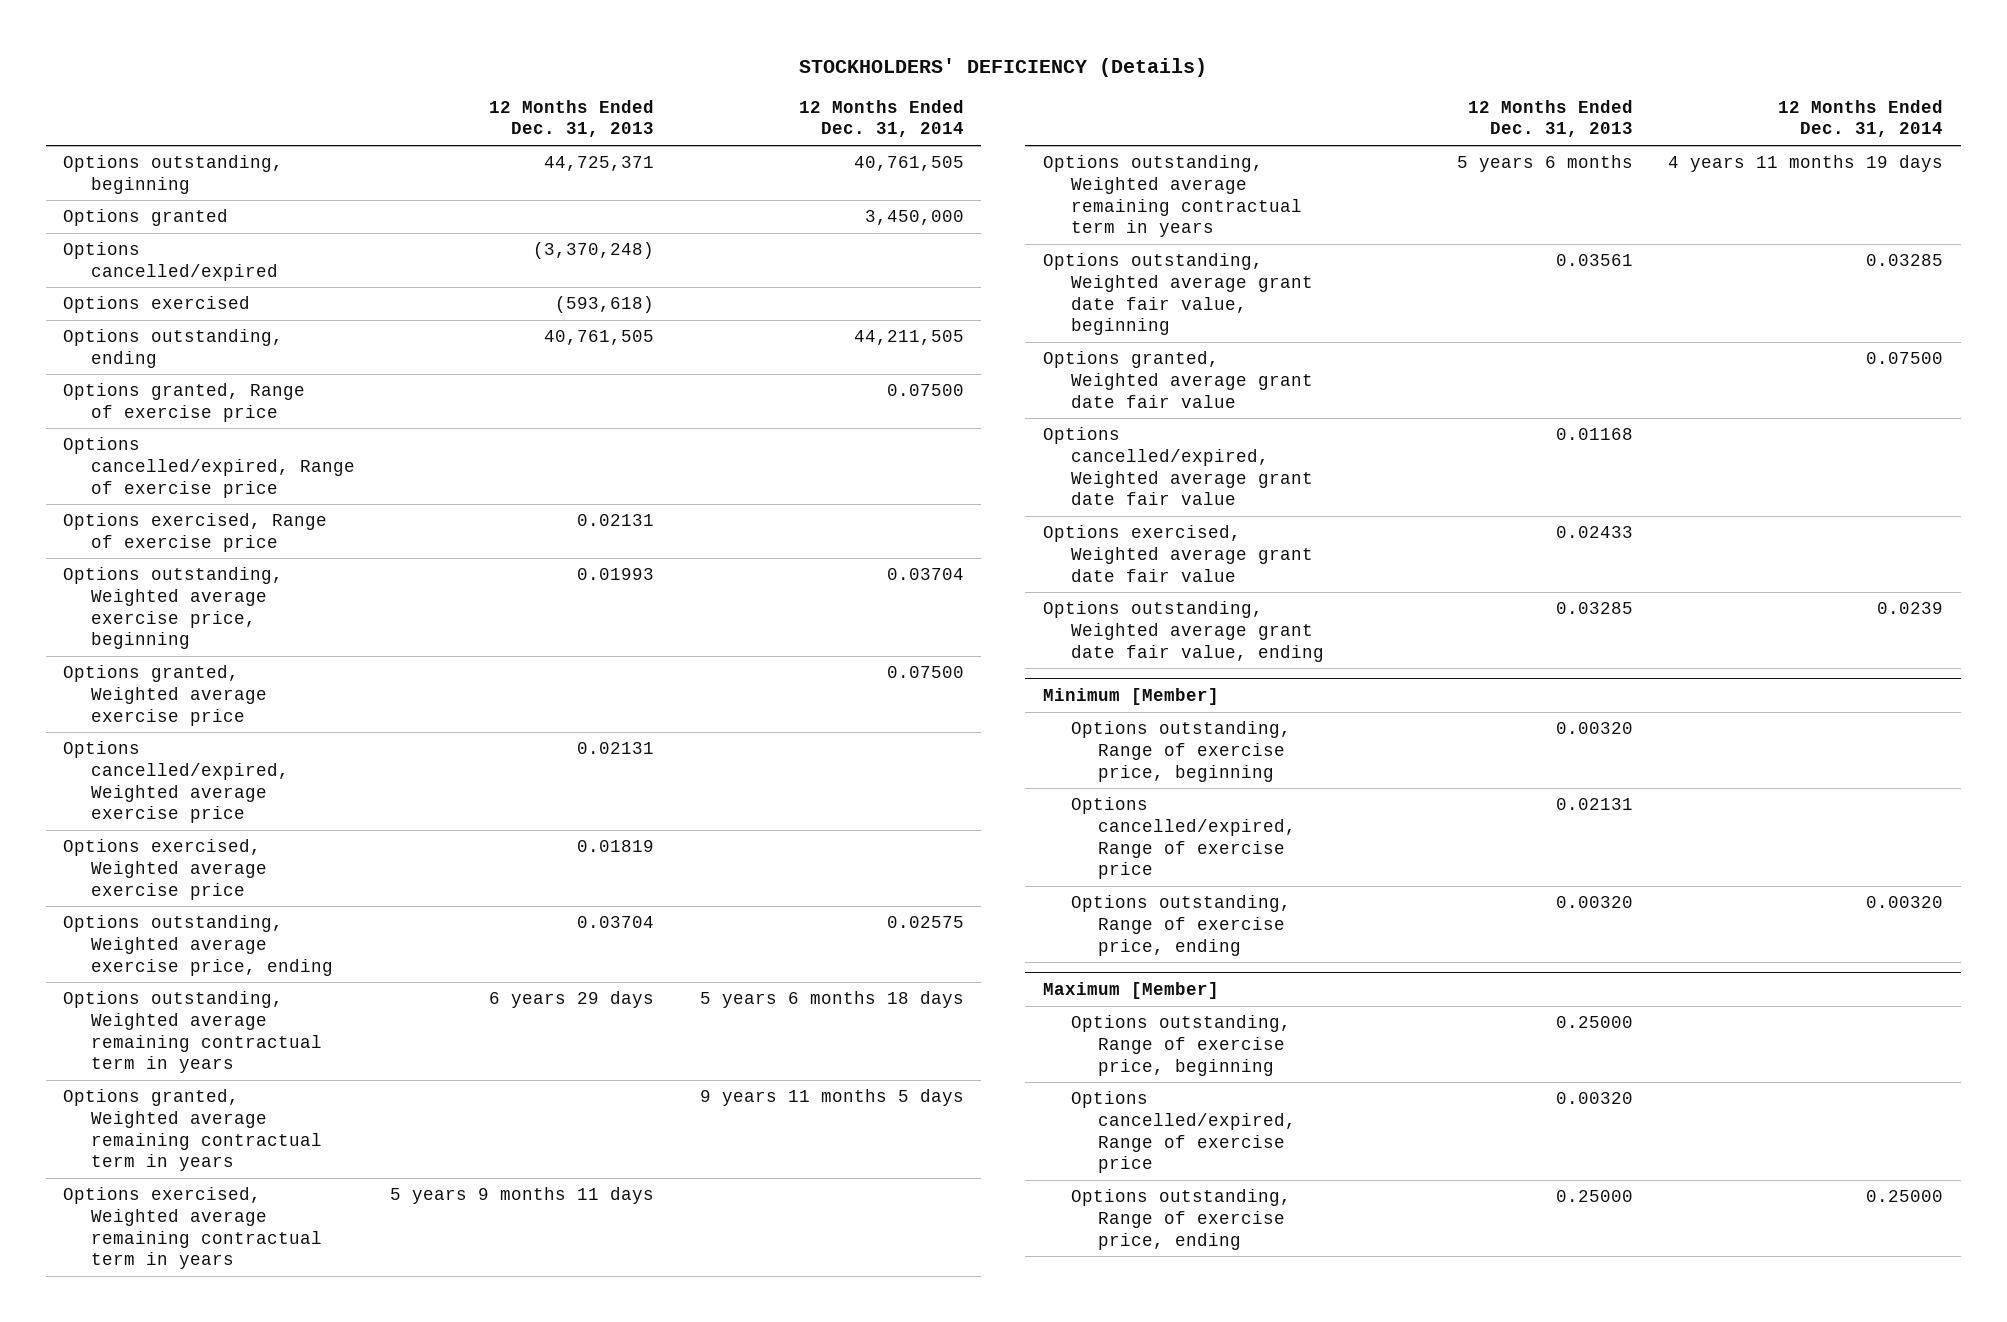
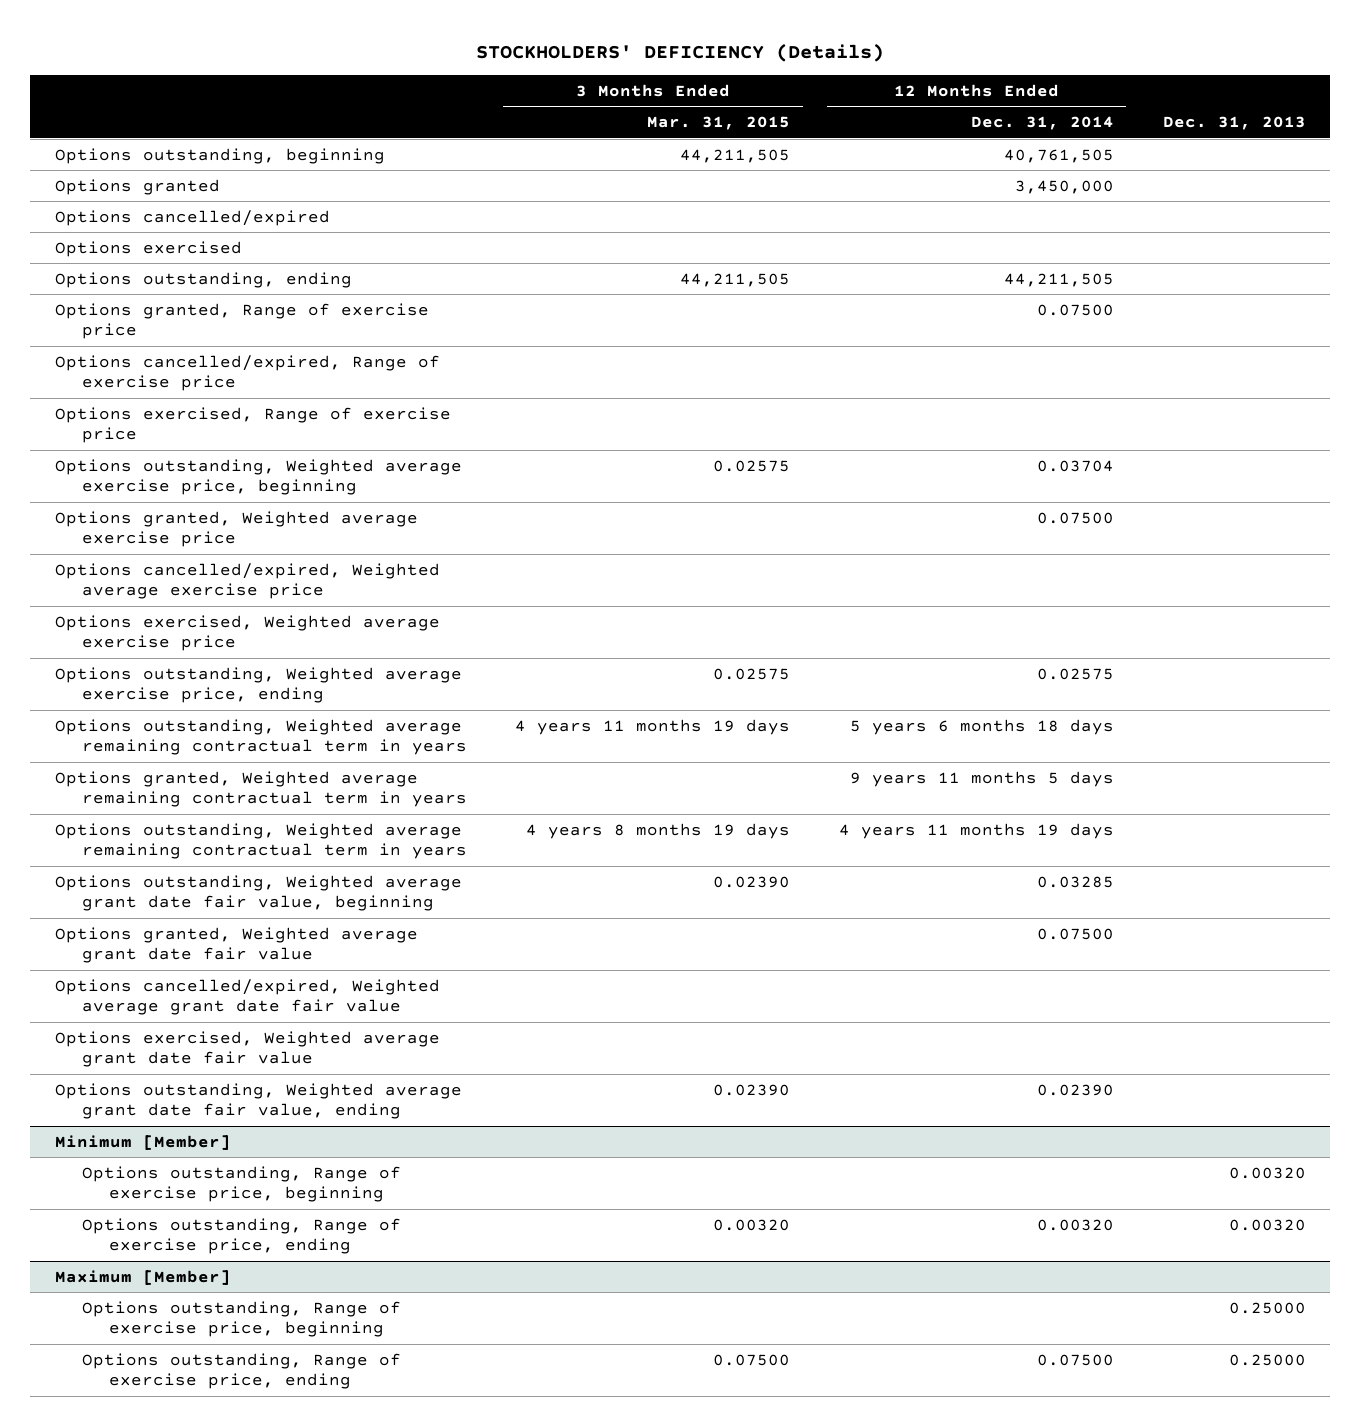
- | 12 Months Ended Dec. 31, 2013 | 12 Months Ended Dec. 31, 2014
+ | 3 Months Ended Mar. 31, 2015 | 12 Months Ended Dec. 31, 2014 | Dec. 31, 2013
- Options exercised, Weighted average remaining contractual term in years | 5 years 9 months 11 days |
- Options outstanding, Weighted average grant date fair value, ending | 0.03285 | 0.0239
+ Options outstanding, Weighted average grant date fair value, ending | 0.02390 | 0.02390 |
@ Minimum [Member]
- Options cancelled/expired, Range of exercise price | 0.02131 |
@ Maximum [Member]
- Options cancelled/expired, Range of exercise price | 0.00320 |
- Options outstanding, Range of exercise price, ending | 0.25000 | 0.25000
+ Options outstanding, Range of exercise price, ending | 0.07500 | 0.07500 | 0.25000

